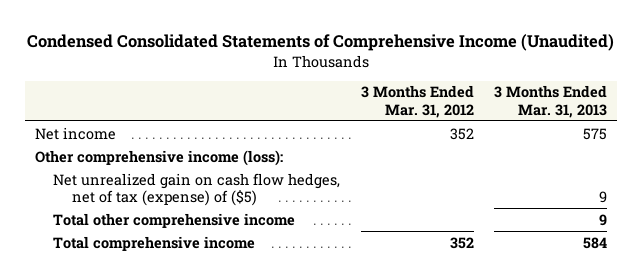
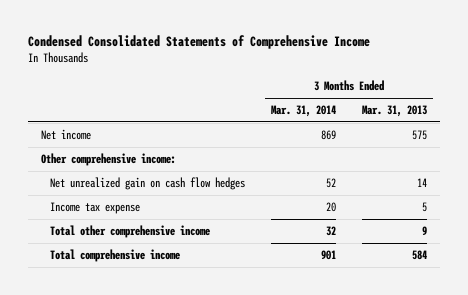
- Condensed Consolidated Statements of Comprehensive Income (Unaudited)
+ Condensed Consolidated Statements of Comprehensive Income
- | 3 Months Ended Mar. 31, 2012 | 3 Months Ended Mar. 31, 2013
+ | 3 Months Ended Mar. 31, 2014 | 3 Months Ended Mar. 31, 2013
- Other comprehensive income (loss):
- Net unrealized gain on cash flow hedges, net of tax (expense) of ($5) | | 9
+ Other comprehensive income:
+ Net unrealized gain on cash flow hedges | 52 | 14
+ Income tax expense | 20 | 5

